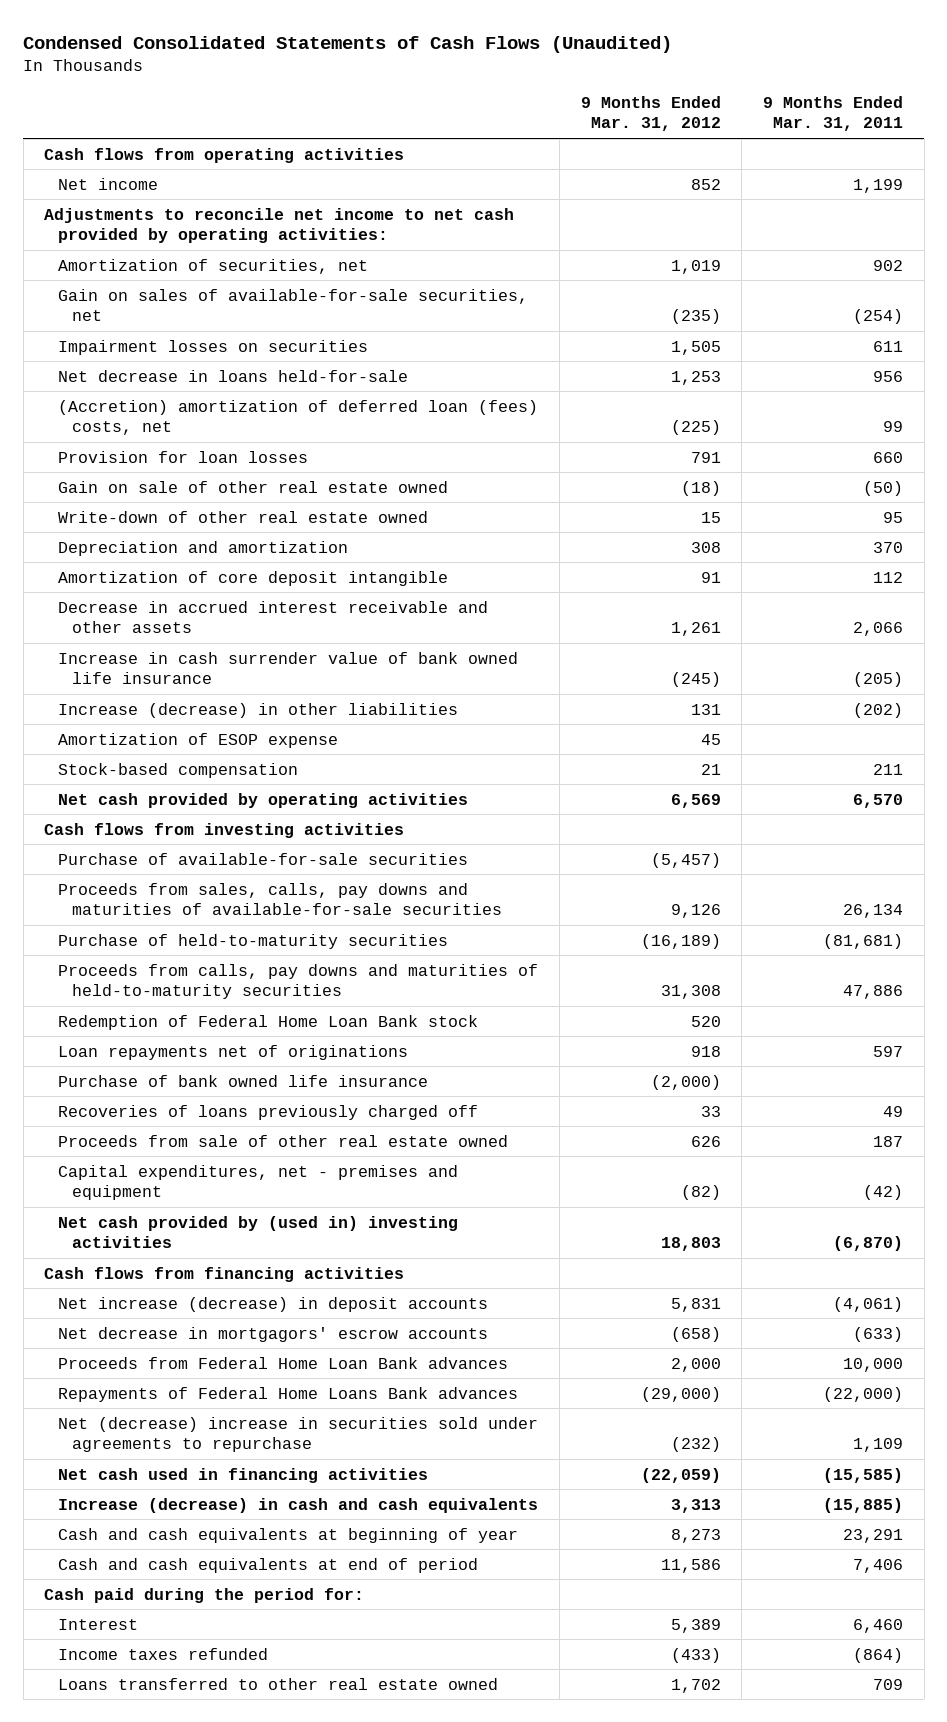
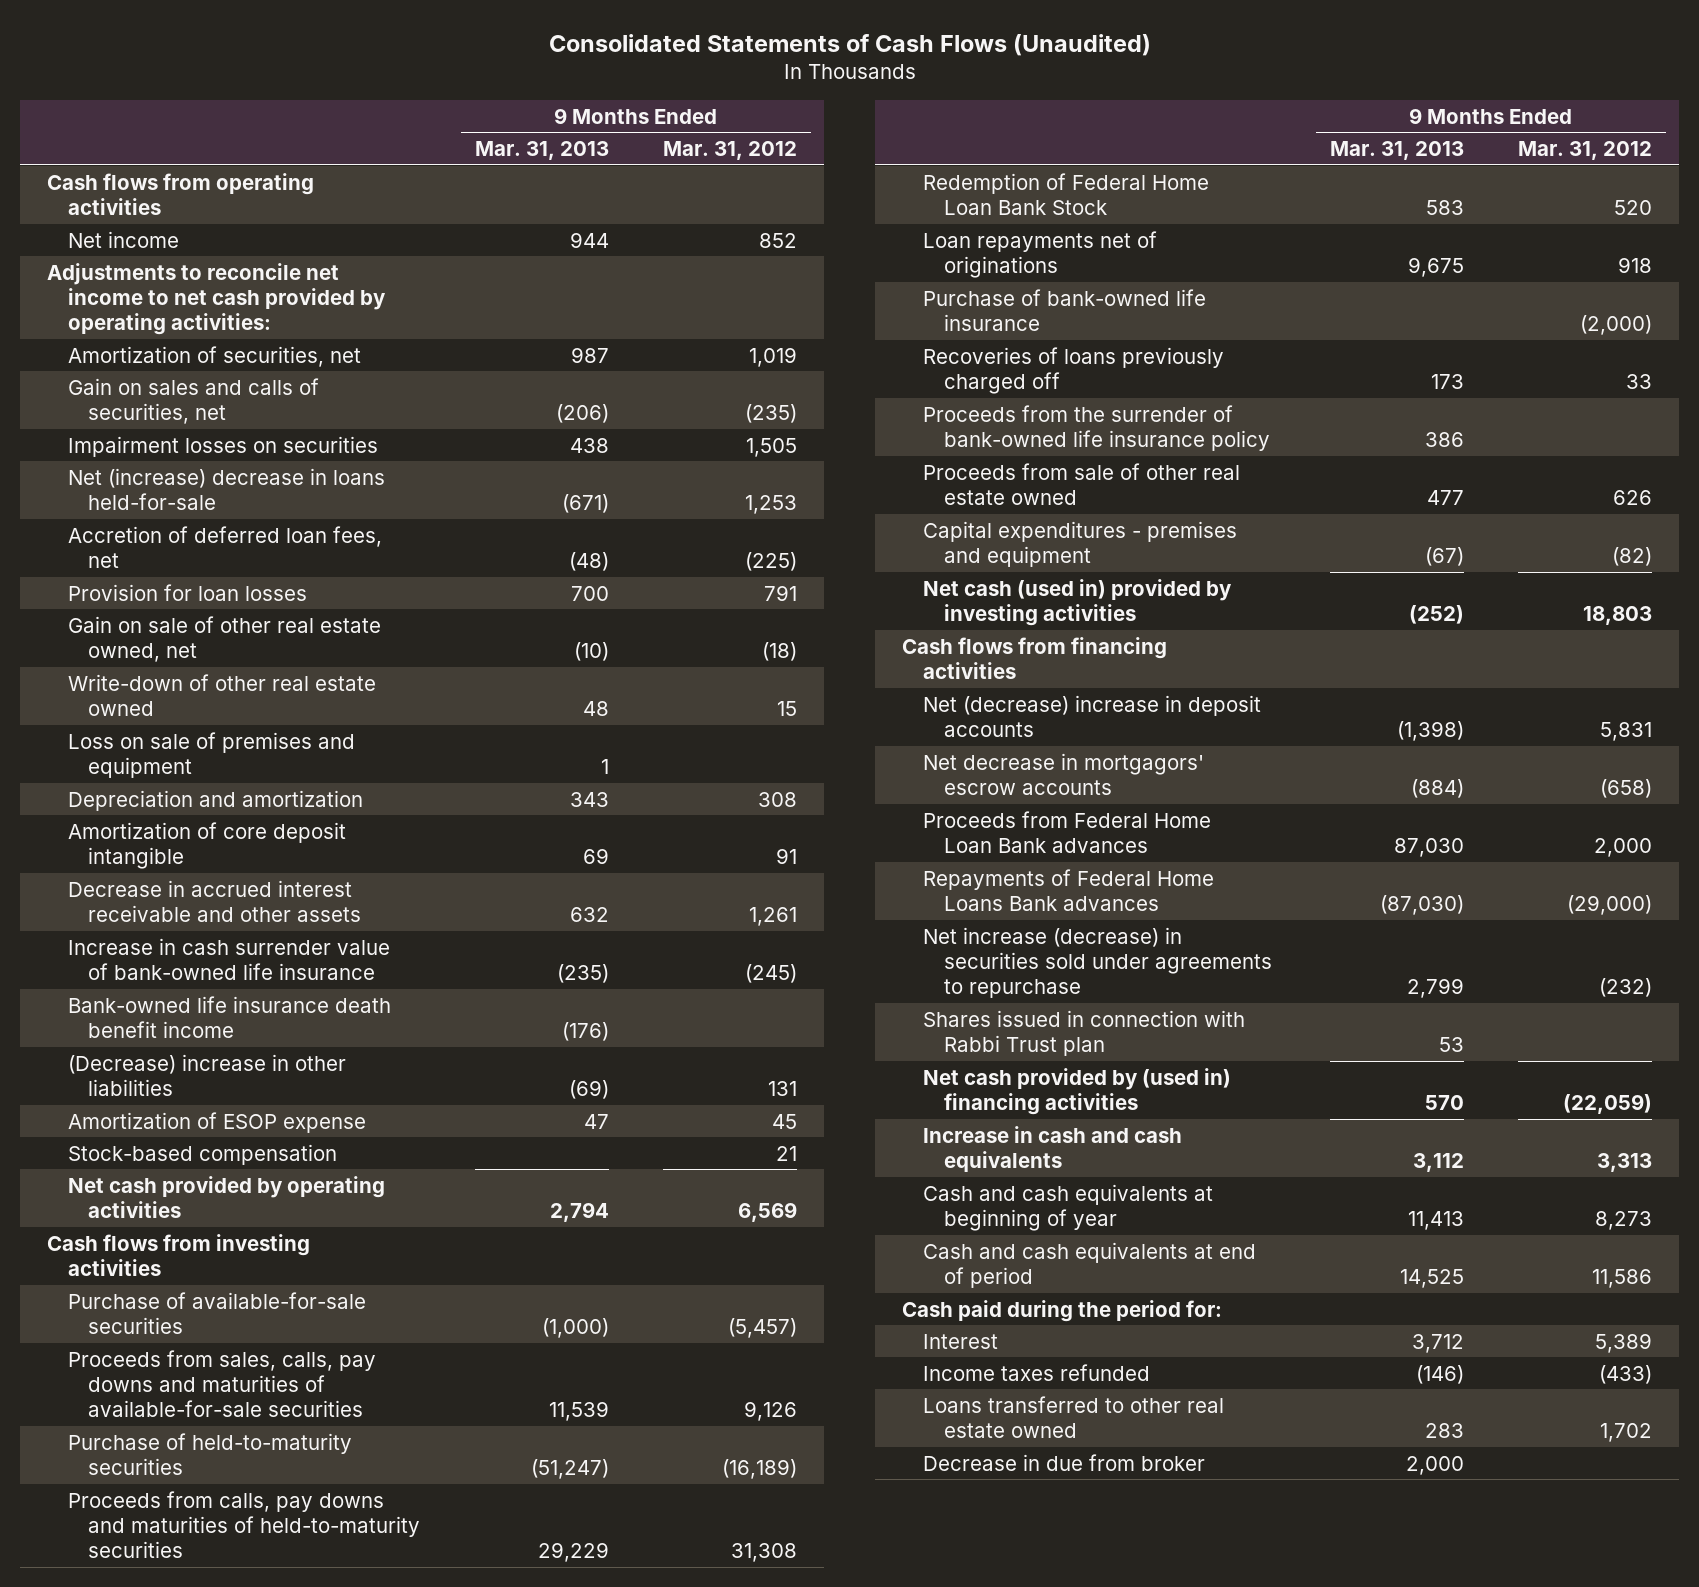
- Condensed Consolidated Statements of Cash Flows (Unaudited)
+ Consolidated Statements of Cash Flows (Unaudited)
- | 9 Months Ended Mar. 31, 2012 | 9 Months Ended Mar. 31, 2011
+ | 9 Months Ended Mar. 31, 2013 | 9 Months Ended Mar. 31, 2012
- Gain on sales of available-for-sale securities, net | (235) | (254)
+ Gain on sales and calls of securities, net | (206) | (235)
- Net decrease in loans held-for-sale | 1,253 | 956
- (Accretion) amortization of deferred loan (fees) costs, net | (225) | 99
+ Net (increase) decrease in loans held-for-sale | (671) | 1,253
+ Accretion of deferred loan fees, net | (48) | (225)
- Gain on sale of other real estate owned | (18) | (50)
+ Gain on sale of other real estate owned, net | (10) | (18)
+ Loss on sale of premises and equipment | 1 |
- Increase in cash surrender value of bank owned life insurance | (245) | (205)
- Increase (decrease) in other liabilities | 131 | (202)
+ Increase in cash surrender value of bank-owned life insurance | (235) | (245)
+ Bank-owned life insurance death benefit income | (176) |
+ (Decrease) increase in other liabilities | (69) | 131
- Redemption of Federal Home Loan Bank stock | 520 |
+ Redemption of Federal Home Loan Bank Stock | 583 | 520
- Purchase of bank owned life insurance | (2,000) |
+ Purchase of bank-owned life insurance | | (2,000)
+ Proceeds from the surrender of bank-owned life insurance policy | 386 |
- Capital expenditures, net - premises and equipment | (82) | (42)
- Net cash provided by (used in) investing activities | 18,803 | (6,870)
+ Capital expenditures - premises and equipment | (67) | (82)
+ Net cash (used in) provided by investing activities | (252) | 18,803
- Net increase (decrease) in deposit accounts | 5,831 | (4,061)
+ Net (decrease) increase in deposit accounts | (1,398) | 5,831
- Net (decrease) increase in securities sold under agreements to repurchase | (232) | 1,109
- Net cash used in financing activities | (22,059) | (15,585)
- Increase (decrease) in cash and cash equivalents | 3,313 | (15,885)
+ Net increase (decrease) in securities sold under agreements to repurchase | 2,799 | (232)
+ Shares issued in connection with Rabbi Trust plan | 53 |
+ Net cash provided by (used in) financing activities | 570 | (22,059)
+ Increase in cash and cash equivalents | 3,112 | 3,313
+ Decrease in due from broker | 2,000 |

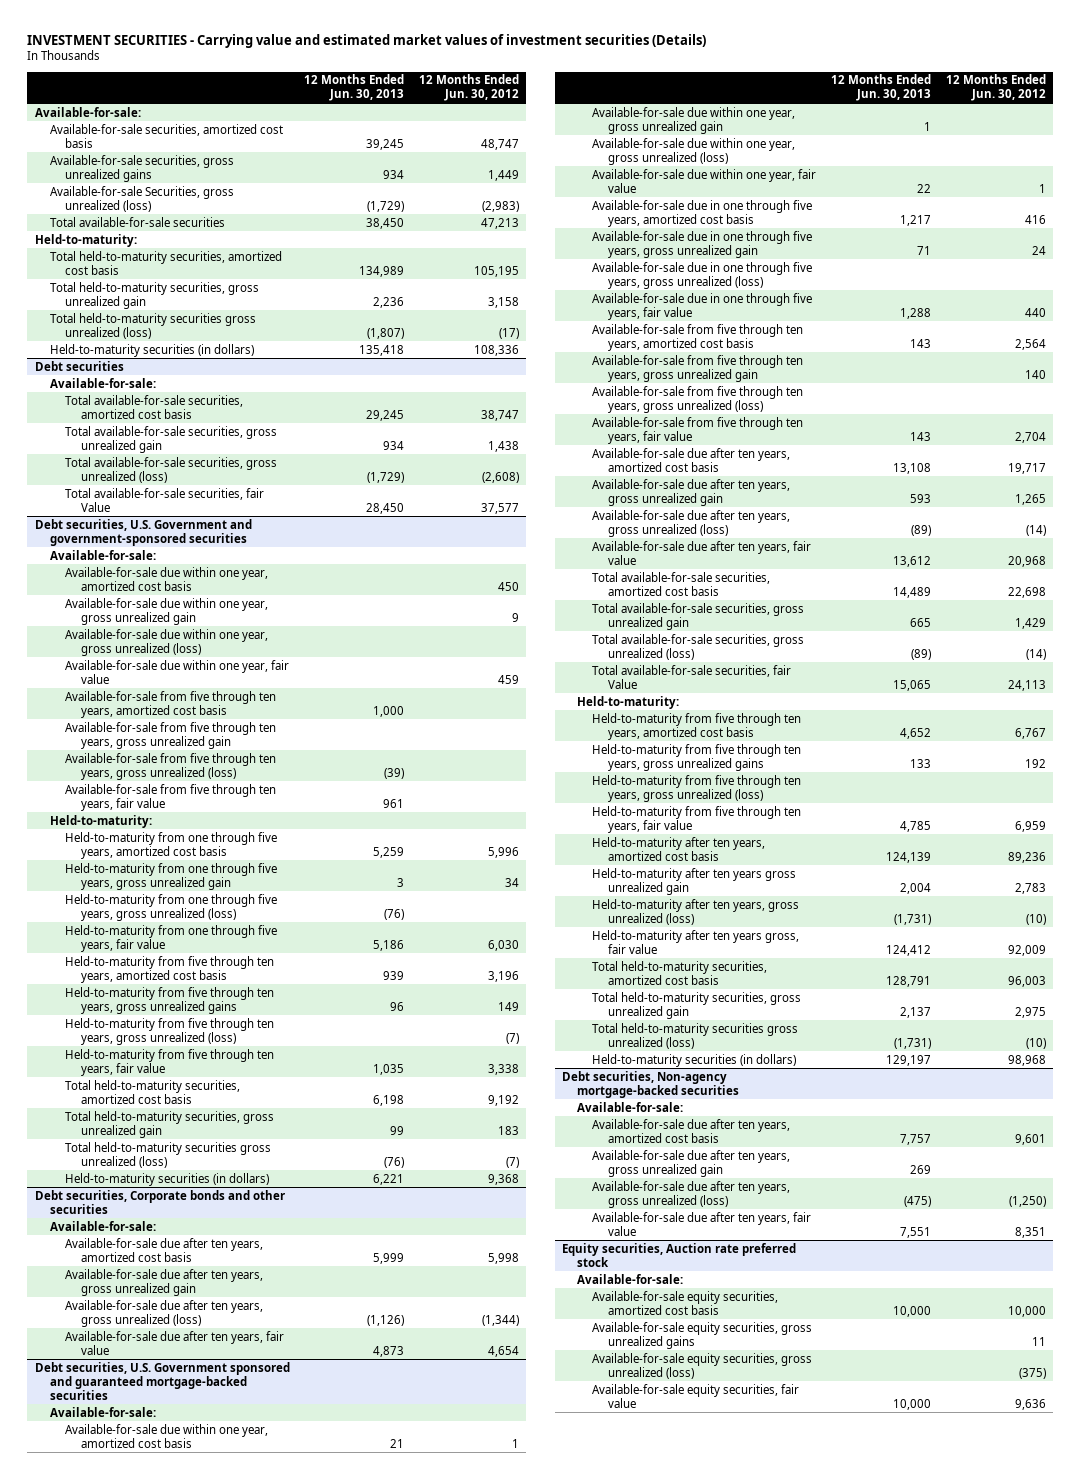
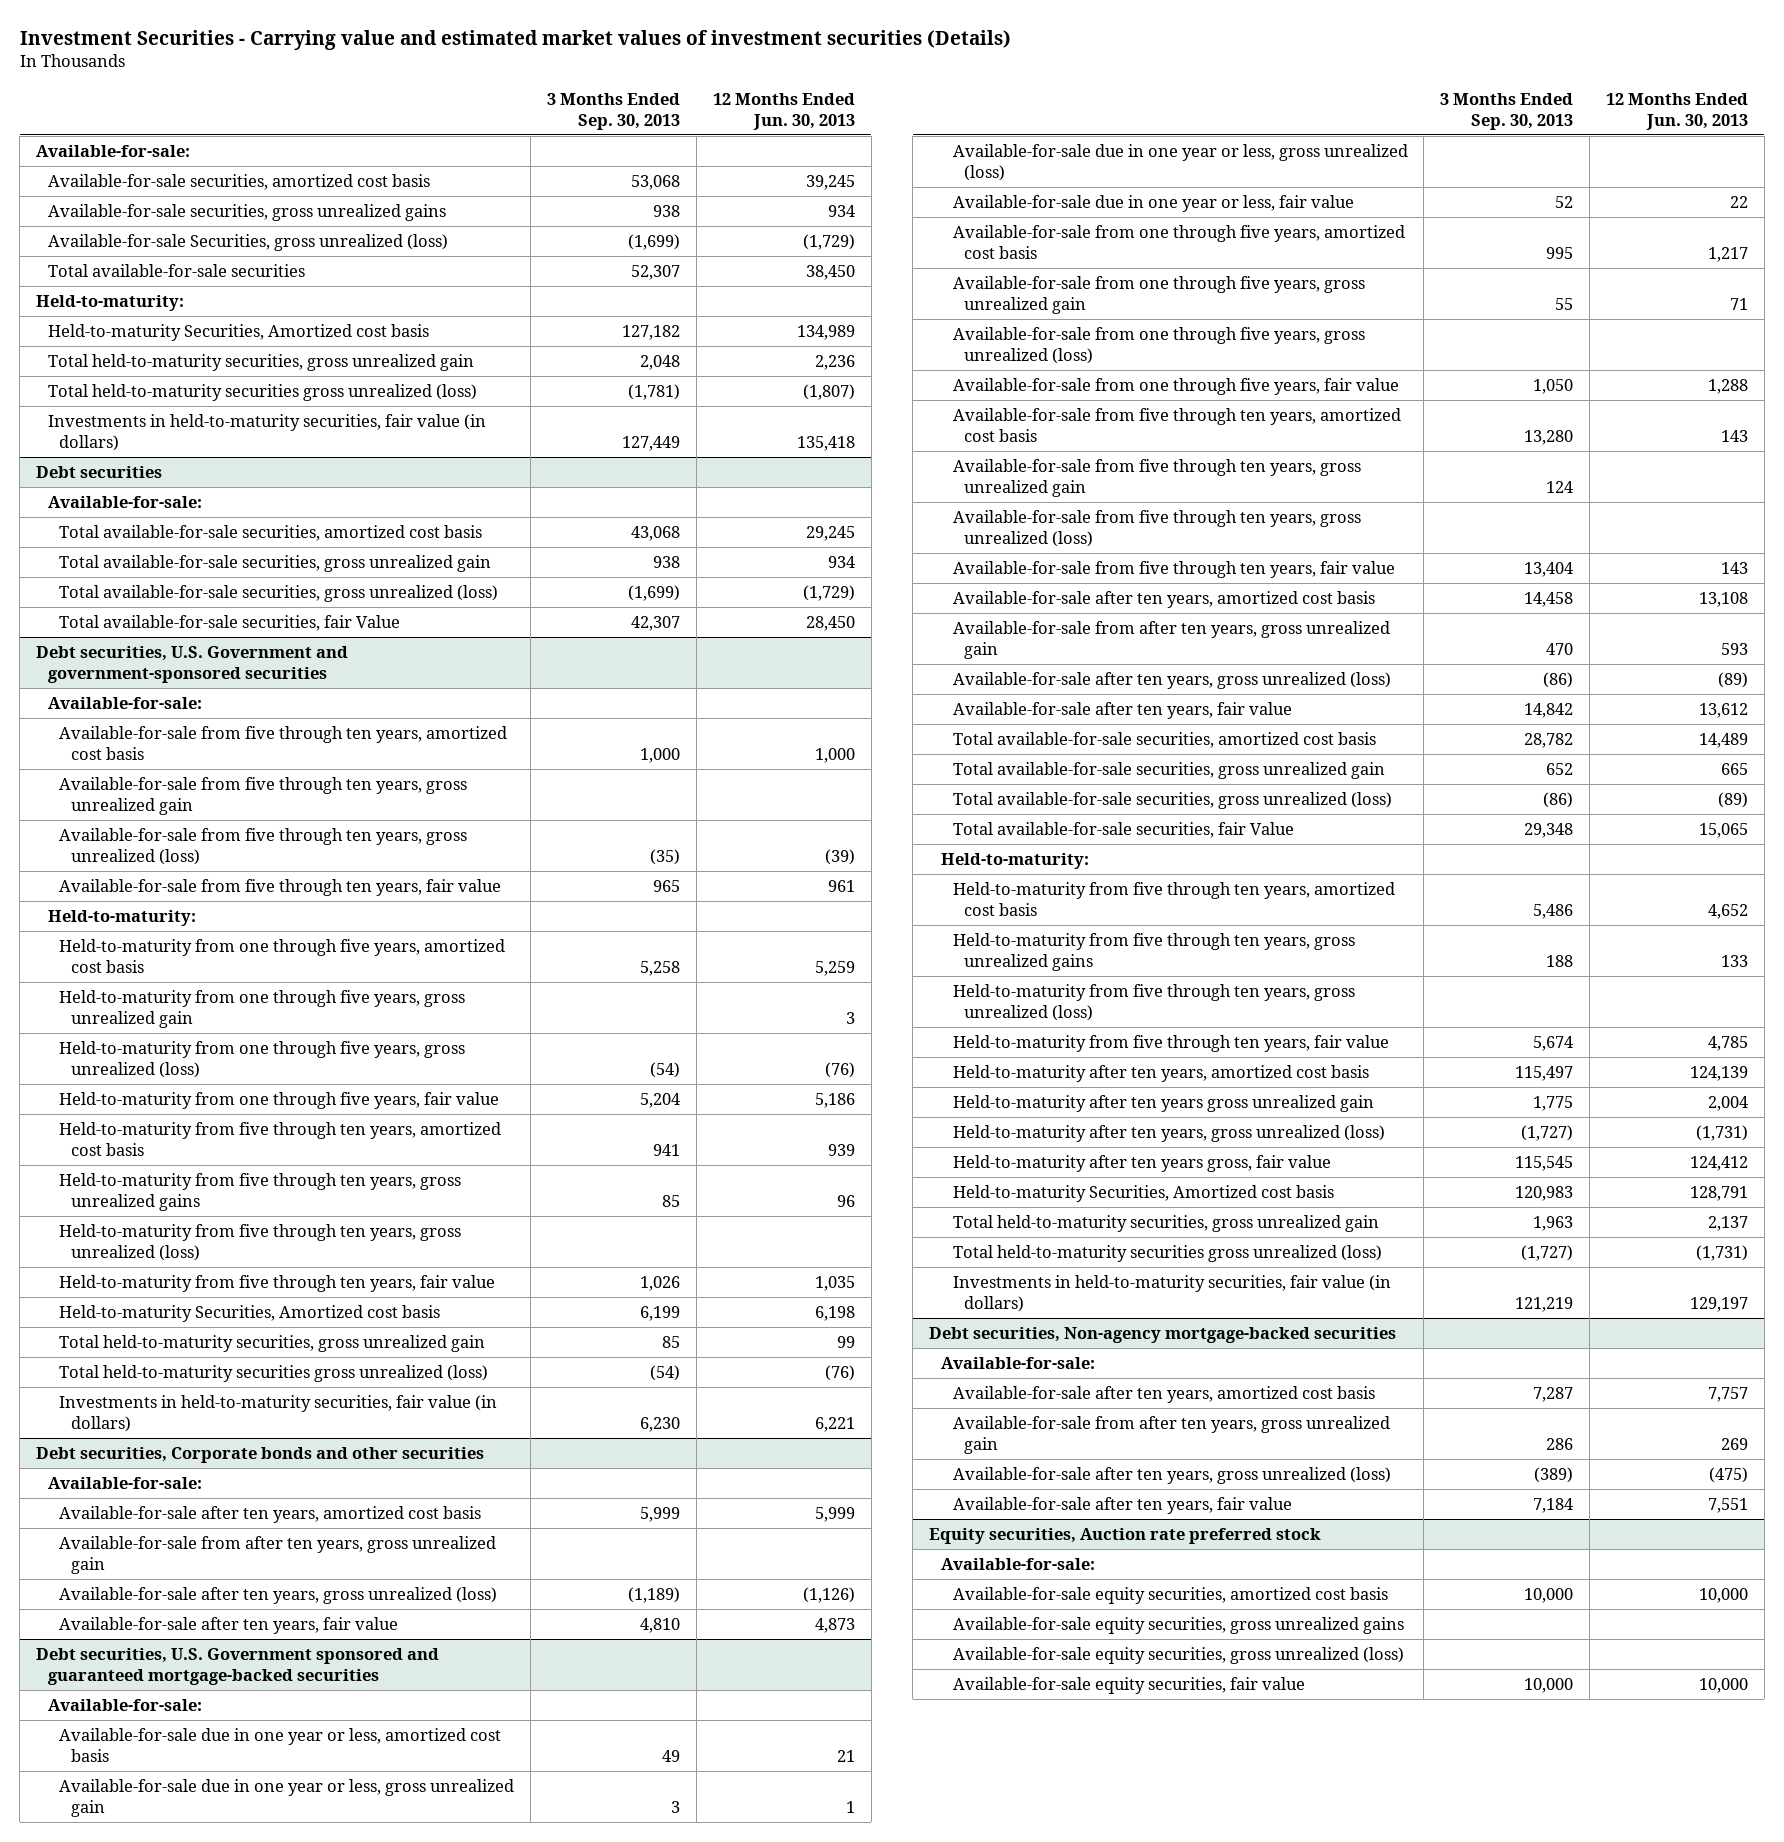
- INVESTMENT SECURITIES - Carrying value and estimated market values of investment securities (Details)
+ Investment Securities - Carrying value and estimated market values of investment securities (Details)
- | 12 Months Ended Jun. 30, 2013 | 12 Months Ended Jun. 30, 2012
+ | 3 Months Ended Sep. 30, 2013 | 12 Months Ended Jun. 30, 2013
- Total held-to-maturity securities, amortized cost basis | 134,989 | 105,195
+ Held-to-maturity Securities, Amortized cost basis | 127,182 | 134,989
- Held-to-maturity securities (in dollars) | 135,418 | 108,336
+ Investments in held-to-maturity securities, fair value (in dollars) | 127,449 | 135,418
@ Debt securities, U.S. Government and government-sponsored securities
- Available-for-sale due within one year, amortized cost basis | | 450
- Available-for-sale due within one year, gross unrealized gain | | 9
- Available-for-sale due within one year, gross unrealized (loss)
- Available-for-sale due within one year, fair value | | 459
- Total held-to-maturity securities, amortized cost basis | 6,198 | 9,192
+ Held-to-maturity Securities, Amortized cost basis | 6,199 | 6,198
- Held-to-maturity securities (in dollars) | 6,221 | 9,368
+ Investments in held-to-maturity securities, fair value (in dollars) | 6,230 | 6,221
@ Debt securities, Corporate bonds and other securities
- Available-for-sale due after ten years, amortized cost basis | 5,999 | 5,998
- Available-for-sale due after ten years, gross unrealized gain
- Available-for-sale due after ten years, gross unrealized (loss) | (1,126) | (1,344)
- Available-for-sale due after ten years, fair value | 4,873 | 4,654
+ Available-for-sale after ten years, amortized cost basis | 5,999 | 5,999
+ Available-for-sale from after ten years, gross unrealized gain
+ Available-for-sale after ten years, gross unrealized (loss) | (1,189) | (1,126)
+ Available-for-sale after ten years, fair value | 4,810 | 4,873
@ Debt securities, U.S. Government sponsored and guaranteed mortgage-backed securities
- Available-for-sale due within one year, amortized cost basis | 21 | 1
- Available-for-sale due within one year, gross unrealized gain | 1 |
- Available-for-sale due within one year, gross unrealized (loss)
- Available-for-sale due within one year, fair value | 22 | 1
- Available-for-sale due in one through five years, amortized cost basis | 1,217 | 416
- Available-for-sale due in one through five years, gross unrealized gain | 71 | 24
- Available-for-sale due in one through five years, gross unrealized (loss)
- Available-for-sale due in one through five years, fair value | 1,288 | 440
+ Available-for-sale due in one year or less, amortized cost basis | 49 | 21
+ Available-for-sale due in one year or less, gross unrealized gain | 3 | 1
+ Available-for-sale due in one year or less, gross unrealized (loss)
+ Available-for-sale due in one year or less, fair value | 52 | 22
+ Available-for-sale from one through five years, amortized cost basis | 995 | 1,217
+ Available-for-sale from one through five years, gross unrealized gain | 55 | 71
+ Available-for-sale from one through five years, gross unrealized (loss)
+ Available-for-sale from one through five years, fair value | 1,050 | 1,288
- Available-for-sale due after ten years, amortized cost basis | 13,108 | 19,717
- Available-for-sale due after ten years, gross unrealized gain | 593 | 1,265
- Available-for-sale due after ten years, gross unrealized (loss) | (89) | (14)
- Available-for-sale due after ten years, fair value | 13,612 | 20,968
+ Available-for-sale after ten years, amortized cost basis | 14,458 | 13,108
+ Available-for-sale from after ten years, gross unrealized gain | 470 | 593
+ Available-for-sale after ten years, gross unrealized (loss) | (86) | (89)
+ Available-for-sale after ten years, fair value | 14,842 | 13,612
- Total held-to-maturity securities, amortized cost basis | 128,791 | 96,003
+ Held-to-maturity Securities, Amortized cost basis | 120,983 | 128,791
- Held-to-maturity securities (in dollars) | 129,197 | 98,968
+ Investments in held-to-maturity securities, fair value (in dollars) | 121,219 | 129,197
@ Debt securities, Non-agency mortgage-backed securities
- Available-for-sale due after ten years, amortized cost basis | 7,757 | 9,601
- Available-for-sale due after ten years, gross unrealized gain | 269 |
- Available-for-sale due after ten years, gross unrealized (loss) | (475) | (1,250)
- Available-for-sale due after ten years, fair value | 7,551 | 8,351
+ Available-for-sale after ten years, amortized cost basis | 7,287 | 7,757
+ Available-for-sale from after ten years, gross unrealized gain | 286 | 269
+ Available-for-sale after ten years, gross unrealized (loss) | (389) | (475)
+ Available-for-sale after ten years, fair value | 7,184 | 7,551

